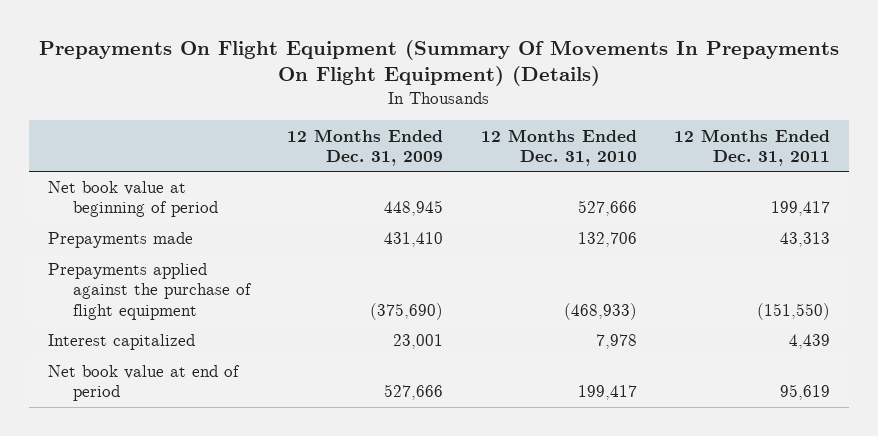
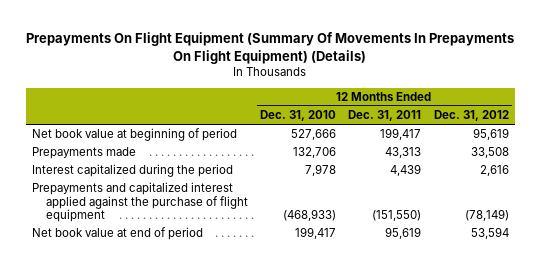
- | 12 Months Ended Dec. 31, 2009 | 12 Months Ended Dec. 31, 2010 | 12 Months Ended Dec. 31, 2011
+ | 12 Months Ended Dec. 31, 2010 | 12 Months Ended Dec. 31, 2011 | 12 Months Ended Dec. 31, 2012
- Prepayments applied against the purchase of flight equipment | (375,690) | (468,933) | (151,550)
- Interest capitalized | 23,001 | 7,978 | 4,439
+ Interest capitalized during the period | 7,978 | 4,439 | 2,616
+ Prepayments and capitalized interest applied against the purchase of flight equipment | (468,933) | (151,550) | (78,149)

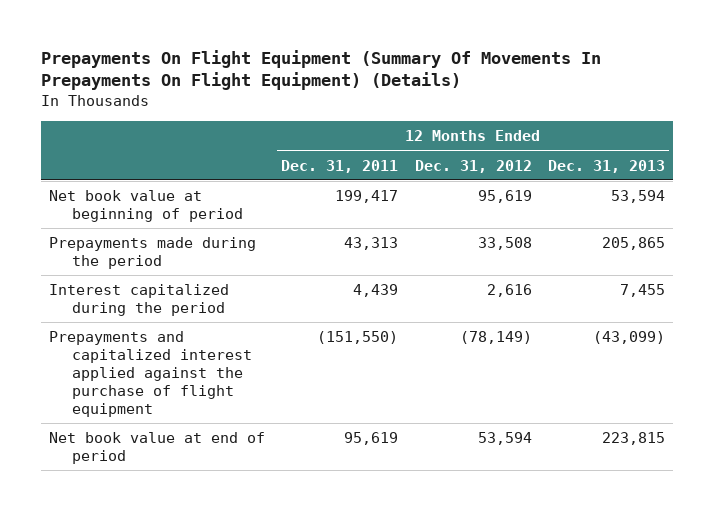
- | 12 Months Ended Dec. 31, 2010 | 12 Months Ended Dec. 31, 2011 | 12 Months Ended Dec. 31, 2012
+ | 12 Months Ended Dec. 31, 2011 | 12 Months Ended Dec. 31, 2012 | 12 Months Ended Dec. 31, 2013
- Prepayments made | 132,706 | 43,313 | 33,508
+ Prepayments made during the period | 43,313 | 33,508 | 205,865

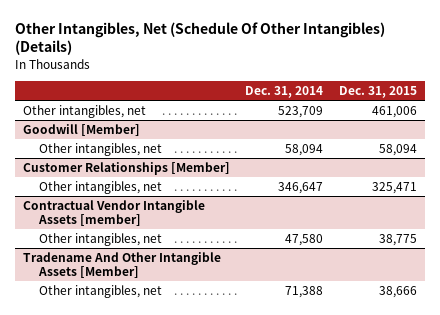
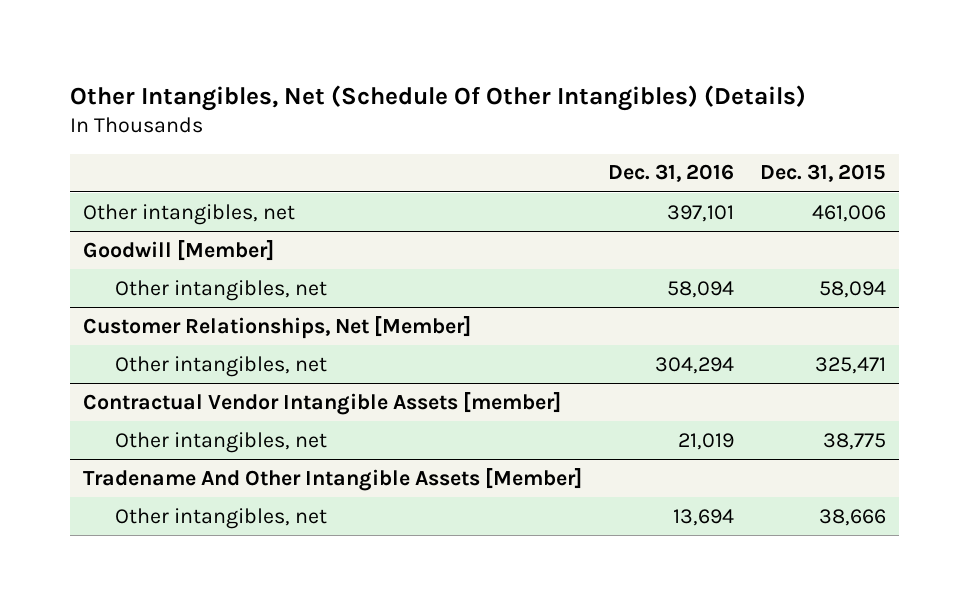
- | Dec. 31, 2014 | Dec. 31, 2015
+ | Dec. 31, 2016 | Dec. 31, 2015
- Customer Relationships [Member]
+ Customer Relationships, Net [Member]

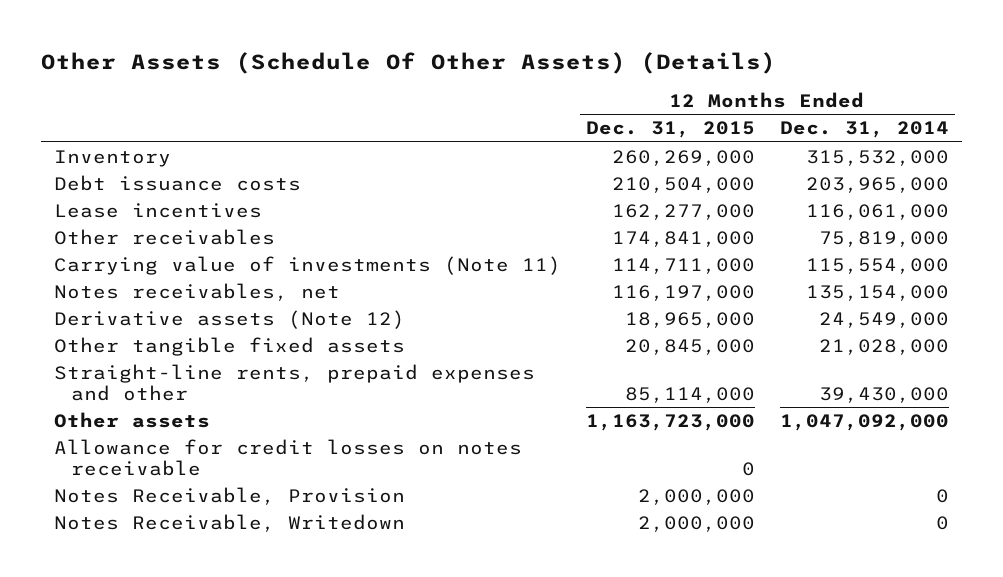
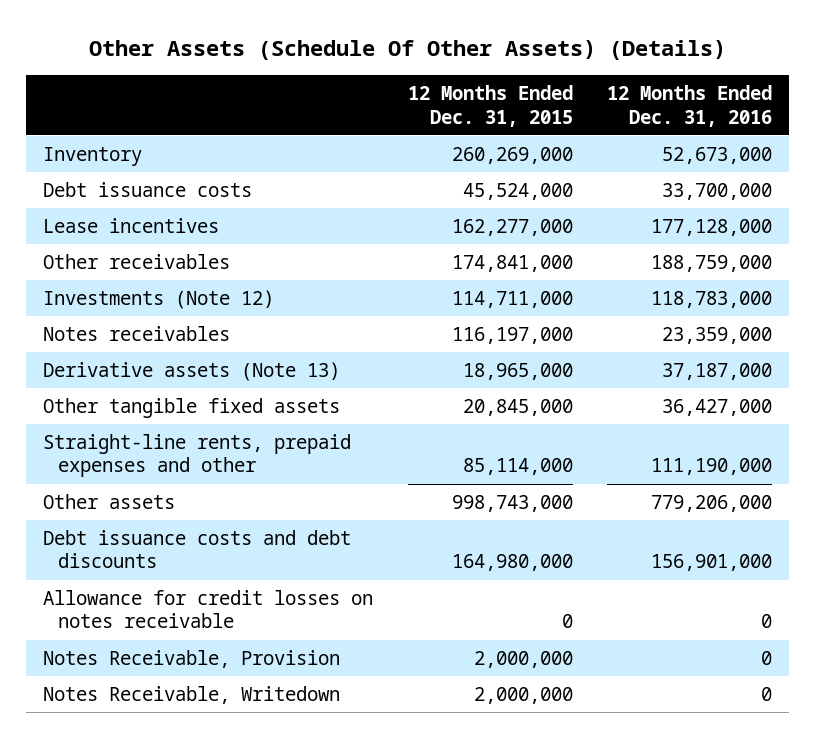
- | 12 Months Ended Dec. 31, 2015 | 12 Months Ended Dec. 31, 2014
+ | 12 Months Ended Dec. 31, 2015 | 12 Months Ended Dec. 31, 2016
- Debt issuance costs | 210,504,000 | 203,965,000
+ Debt issuance costs | 45,524,000 | 33,700,000
- Carrying value of investments (Note 11) | 114,711,000 | 115,554,000
- Notes receivables, net | 116,197,000 | 135,154,000
- Derivative assets (Note 12) | 18,965,000 | 24,549,000
+ Investments (Note 12) | 114,711,000 | 118,783,000
+ Notes receivables | 116,197,000 | 23,359,000
+ Derivative assets (Note 13) | 18,965,000 | 37,187,000
- Other assets | 1,163,723,000 | 1,047,092,000
+ Other assets | 998,743,000 | 779,206,000
+ Debt issuance costs and debt discounts | 164,980,000 | 156,901,000

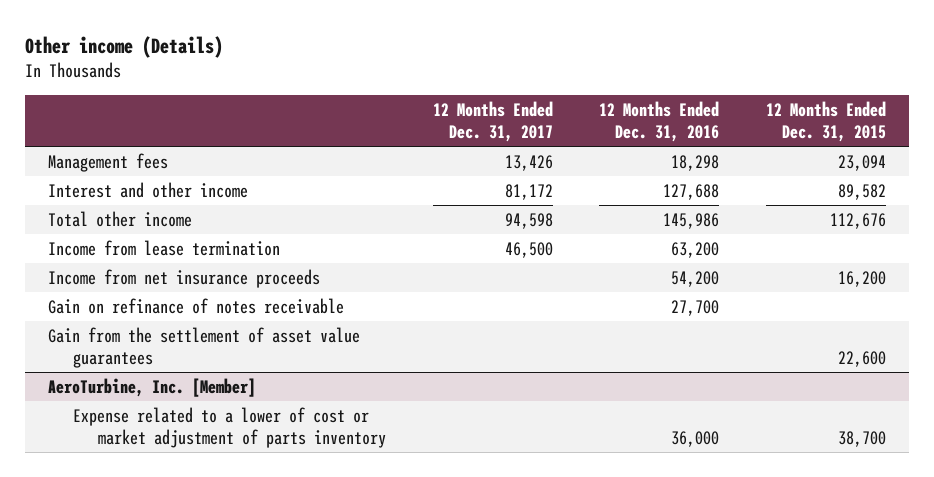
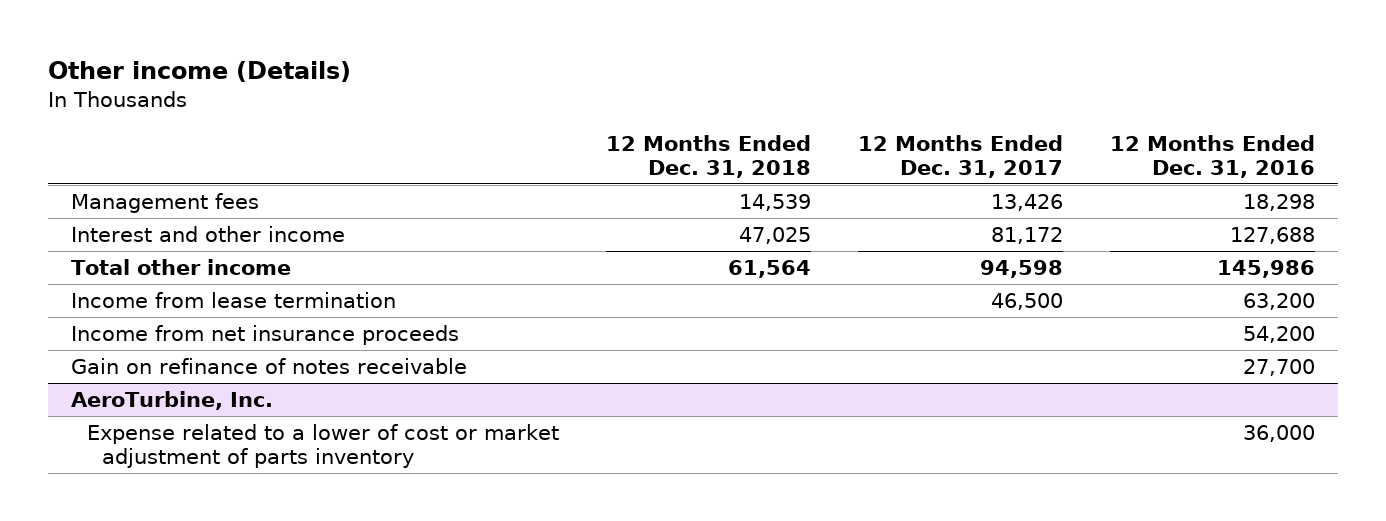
- | 12 Months Ended Dec. 31, 2017 | 12 Months Ended Dec. 31, 2016 | 12 Months Ended Dec. 31, 2015
+ | 12 Months Ended Dec. 31, 2018 | 12 Months Ended Dec. 31, 2017 | 12 Months Ended Dec. 31, 2016
- Gain from the settlement of asset value guarantees | | | 22,600
- AeroTurbine, Inc. [Member]
+ AeroTurbine, Inc.

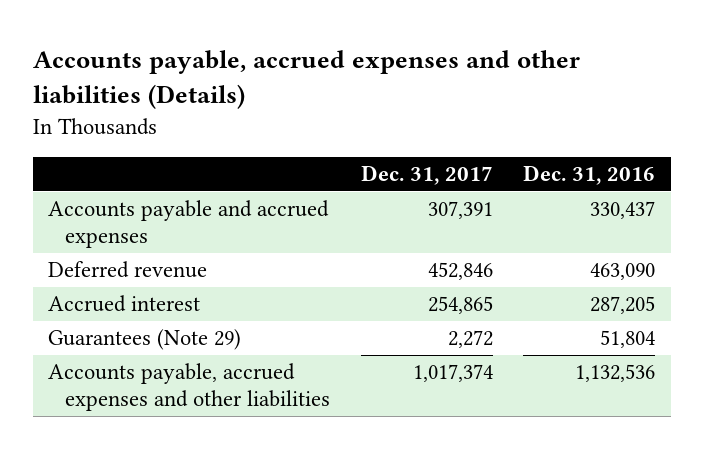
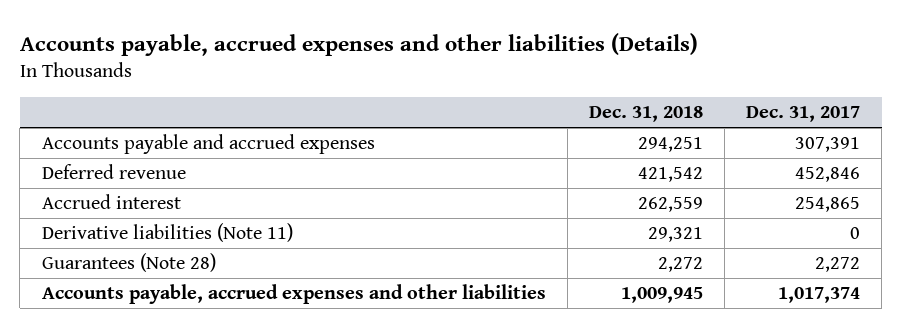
- | Dec. 31, 2017 | Dec. 31, 2016
+ | Dec. 31, 2018 | Dec. 31, 2017
- Guarantees (Note 29) | 2,272 | 51,804
+ Derivative liabilities (Note 11) | 29,321 | 0
+ Guarantees (Note 28) | 2,272 | 2,272

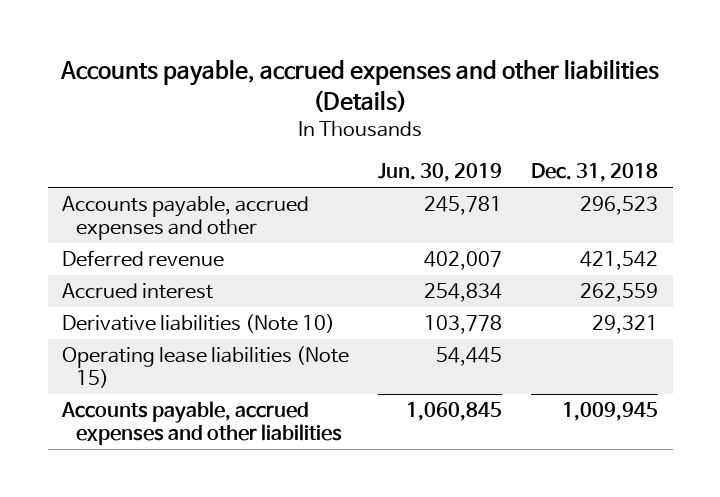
- | Dec. 31, 2018 | Dec. 31, 2017
+ | Jun. 30, 2019 | Dec. 31, 2018
- Accounts payable and accrued expenses | 294,251 | 307,391
+ Accounts payable, accrued expenses and other | 245,781 | 296,523
- Derivative liabilities (Note 11) | 29,321 | 0
- Guarantees (Note 28) | 2,272 | 2,272
+ Derivative liabilities (Note 10) | 103,778 | 29,321
+ Operating lease liabilities (Note 15) | 54,445 |

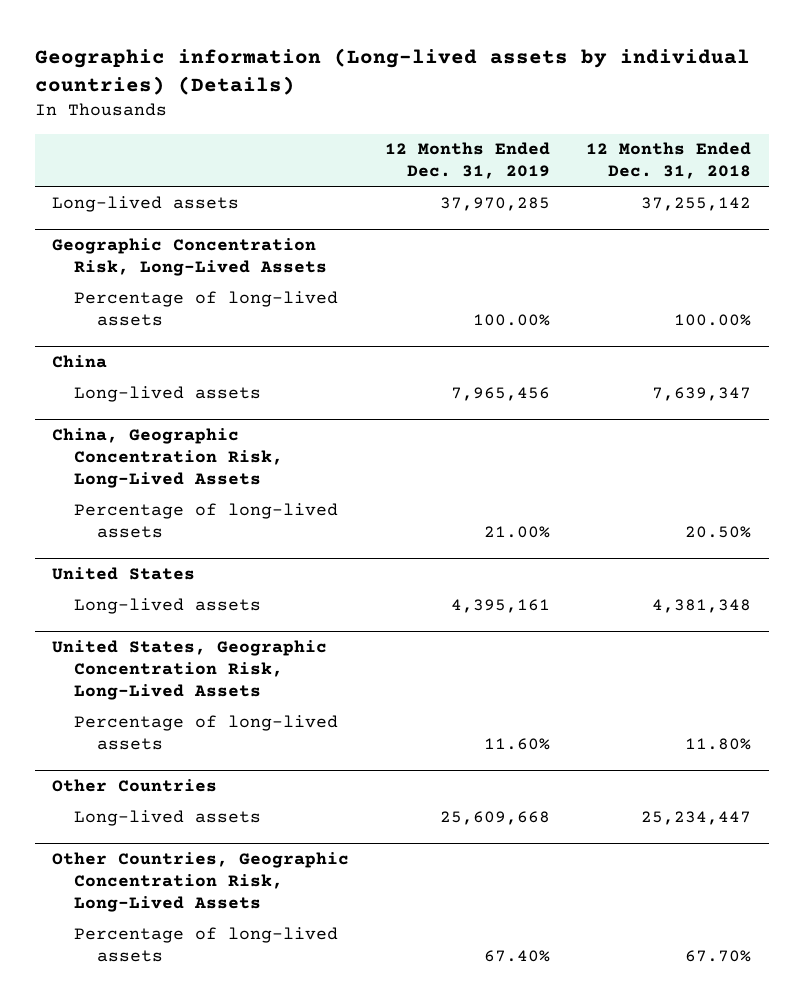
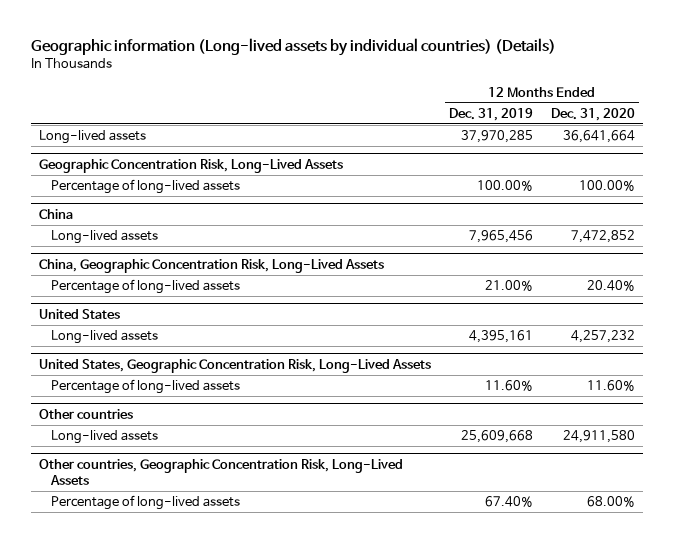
- | 12 Months Ended Dec. 31, 2019 | 12 Months Ended Dec. 31, 2018
+ | 12 Months Ended Dec. 31, 2019 | 12 Months Ended Dec. 31, 2020
- Other Countries
+ Other countries
- Other Countries, Geographic Concentration Risk, Long-Lived Assets
+ Other countries, Geographic Concentration Risk, Long-Lived Assets

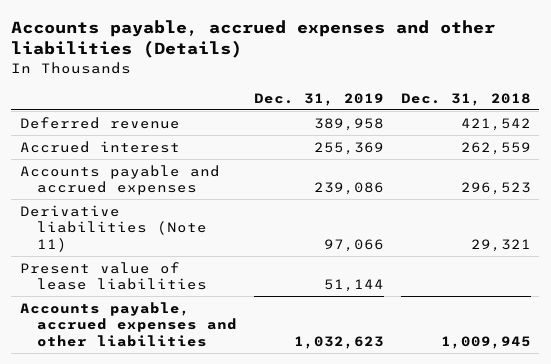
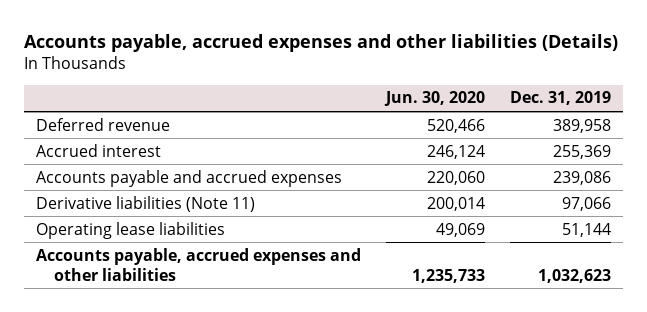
- | Dec. 31, 2019 | Dec. 31, 2018
+ | Jun. 30, 2020 | Dec. 31, 2019
- Present value of lease liabilities | 51,144 |
+ Operating lease liabilities | 49,069 | 51,144

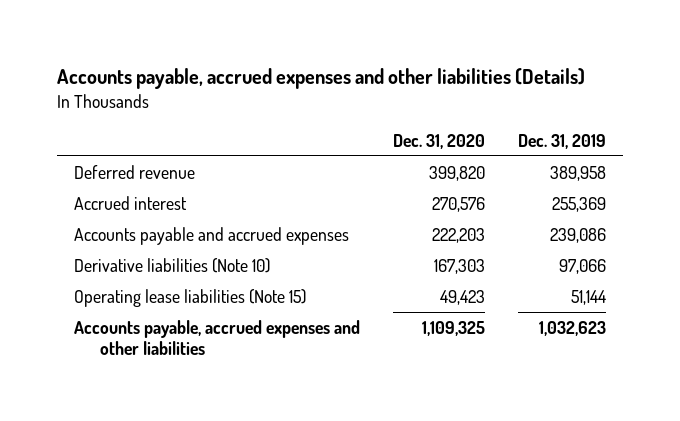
- | Jun. 30, 2020 | Dec. 31, 2019
+ | Dec. 31, 2020 | Dec. 31, 2019
- Derivative liabilities (Note 11) | 200,014 | 97,066
- Operating lease liabilities | 49,069 | 51,144
+ Derivative liabilities (Note 10) | 167,303 | 97,066
+ Operating lease liabilities (Note 15) | 49,423 | 51,144

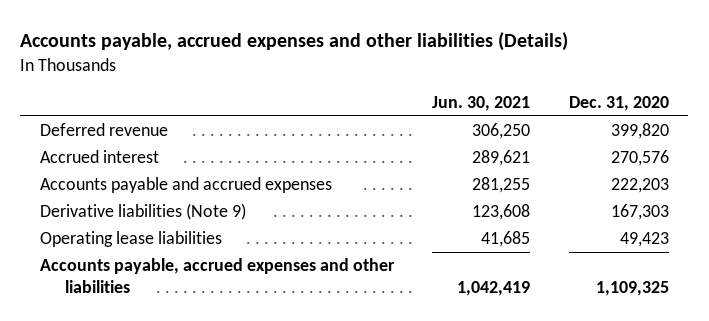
- | Dec. 31, 2020 | Dec. 31, 2019
+ | Jun. 30, 2021 | Dec. 31, 2020
- Derivative liabilities (Note 10) | 167,303 | 97,066
- Operating lease liabilities (Note 15) | 49,423 | 51,144
+ Derivative liabilities (Note 9) | 123,608 | 167,303
+ Operating lease liabilities | 41,685 | 49,423

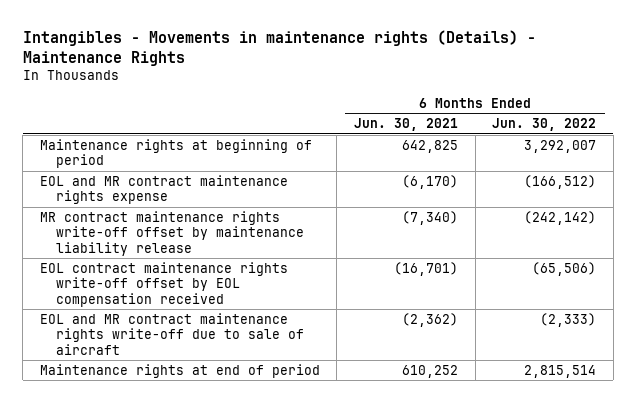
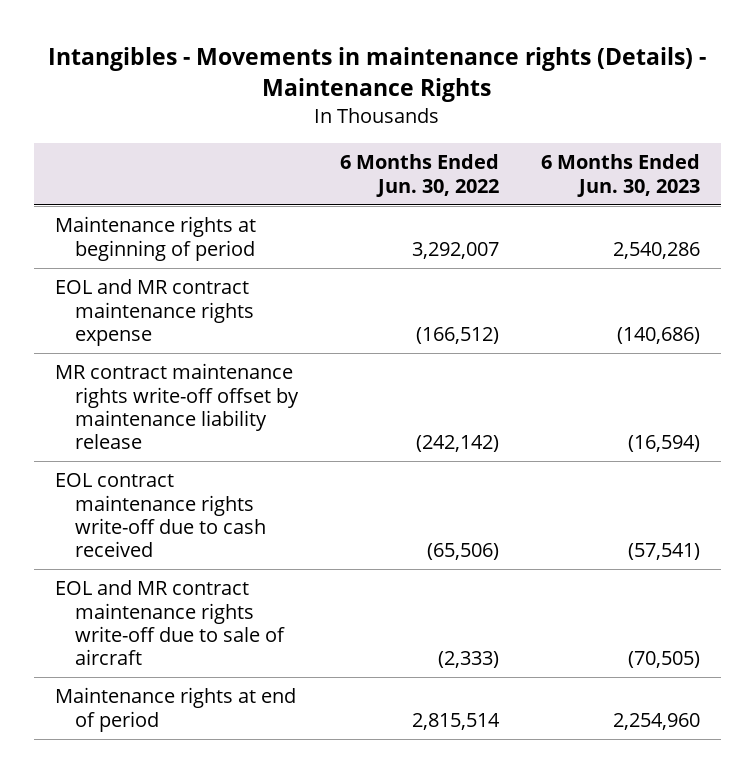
- | 6 Months Ended Jun. 30, 2021 | 6 Months Ended Jun. 30, 2022
+ | 6 Months Ended Jun. 30, 2022 | 6 Months Ended Jun. 30, 2023
- EOL contract maintenance rights write-off offset by EOL compensation received | (16,701) | (65,506)
+ EOL contract maintenance rights write-off due to cash received | (65,506) | (57,541)

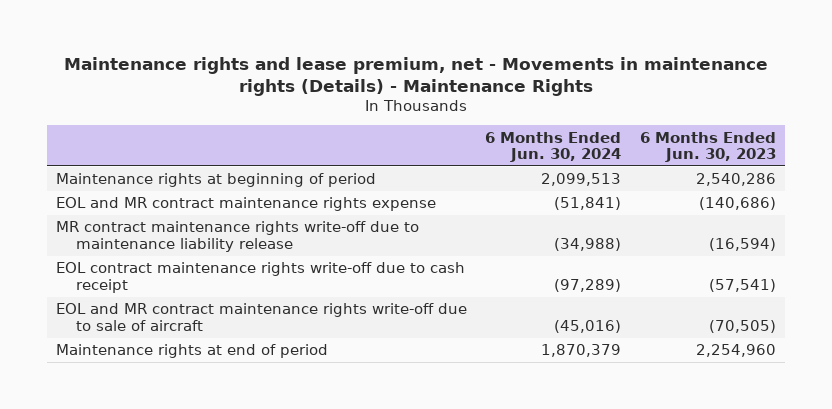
- Intangibles - Movements in maintenance rights (Details) - Maintenance Rights
+ Maintenance rights and lease premium, net - Movements in maintenance rights (Details) - Maintenance Rights
- | 6 Months Ended Jun. 30, 2022 | 6 Months Ended Jun. 30, 2023
+ | 6 Months Ended Jun. 30, 2024 | 6 Months Ended Jun. 30, 2023
- MR contract maintenance rights write-off offset by maintenance liability release | (242,142) | (16,594)
- EOL contract maintenance rights write-off due to cash received | (65,506) | (57,541)
+ MR contract maintenance rights write-off due to maintenance liability release | (34,988) | (16,594)
+ EOL contract maintenance rights write-off due to cash receipt | (97,289) | (57,541)

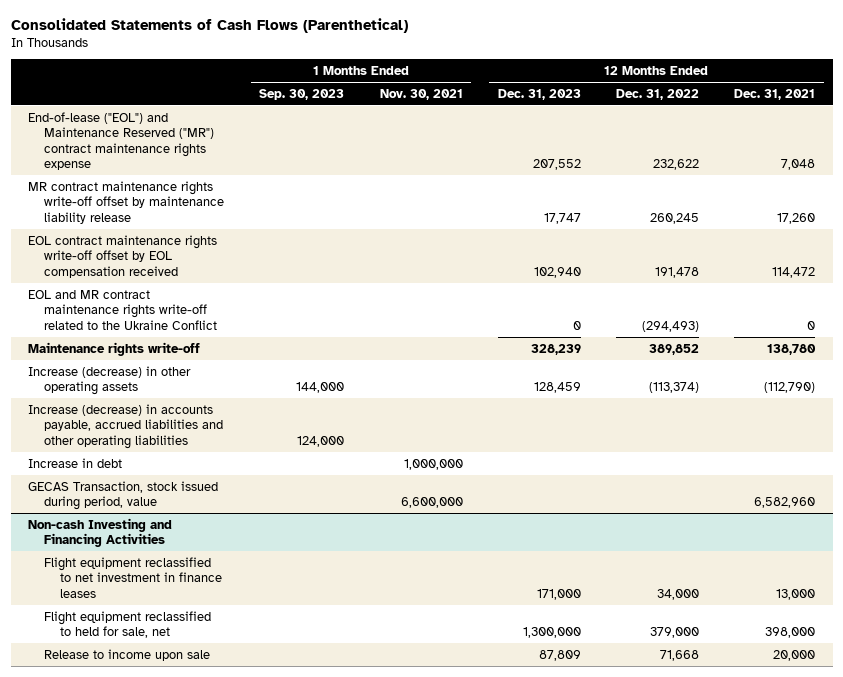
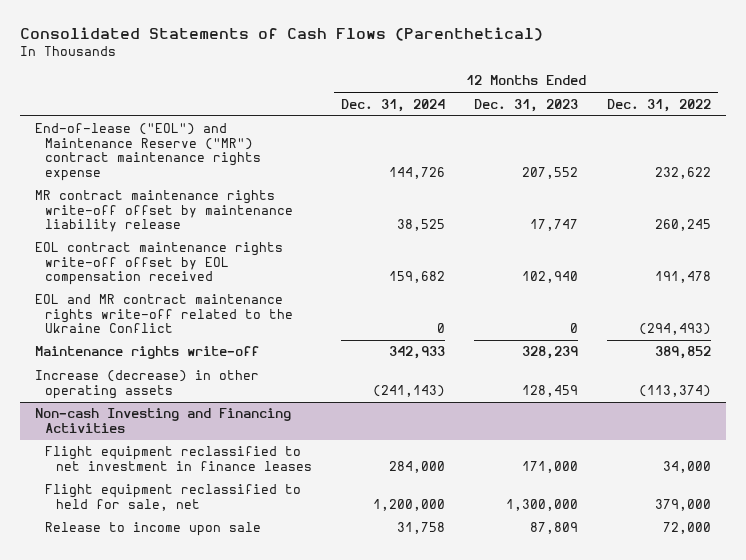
- | 1 Months Ended Sep. 30, 2023 | 1 Months Ended Nov. 30, 2021 | 12 Months Ended Dec. 31, 2023 | 12 Months Ended Dec. 31, 2022 | 12 Months Ended Dec. 31, 2021
+ | 12 Months Ended Dec. 31, 2024 | 12 Months Ended Dec. 31, 2023 | 12 Months Ended Dec. 31, 2022
- End-of-lease ("EOL") and Maintenance Reserved ("MR") contract maintenance rights expense | | | 207,552 | 232,622 | 7,048
+ End-of-lease ("EOL") and Maintenance Reserve ("MR") contract maintenance rights expense | 144,726 | 207,552 | 232,622
- Increase (decrease) in accounts payable, accrued liabilities and other operating liabilities | 124,000 | | | |
- Increase in debt | | 1,000,000 | | |
- GECAS Transaction, stock issued during period, value | | 6,600,000 | | | 6,582,960
@ Non-cash Investing and Financing Activities
- Release to income upon sale | | | 87,809 | 71,668 | 20,000
+ Release to income upon sale | 31,758 | 87,809 | 72,000

